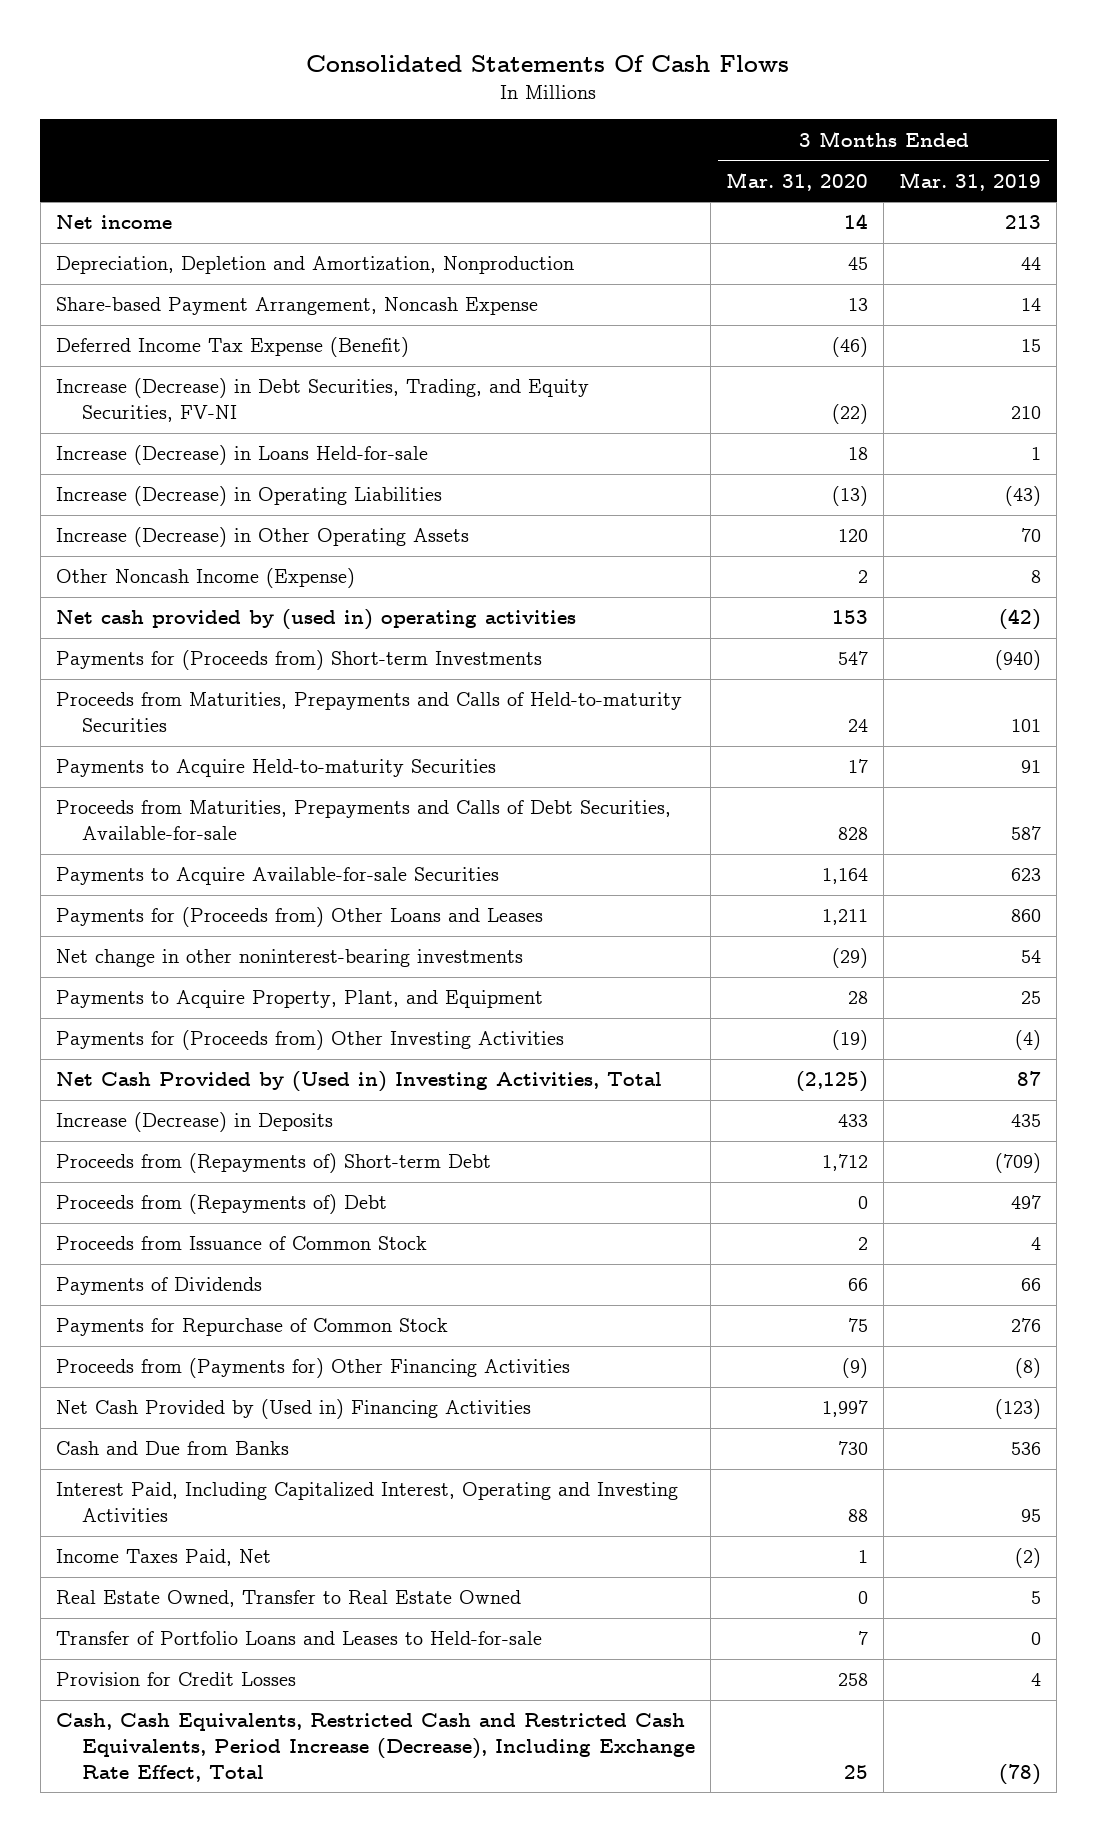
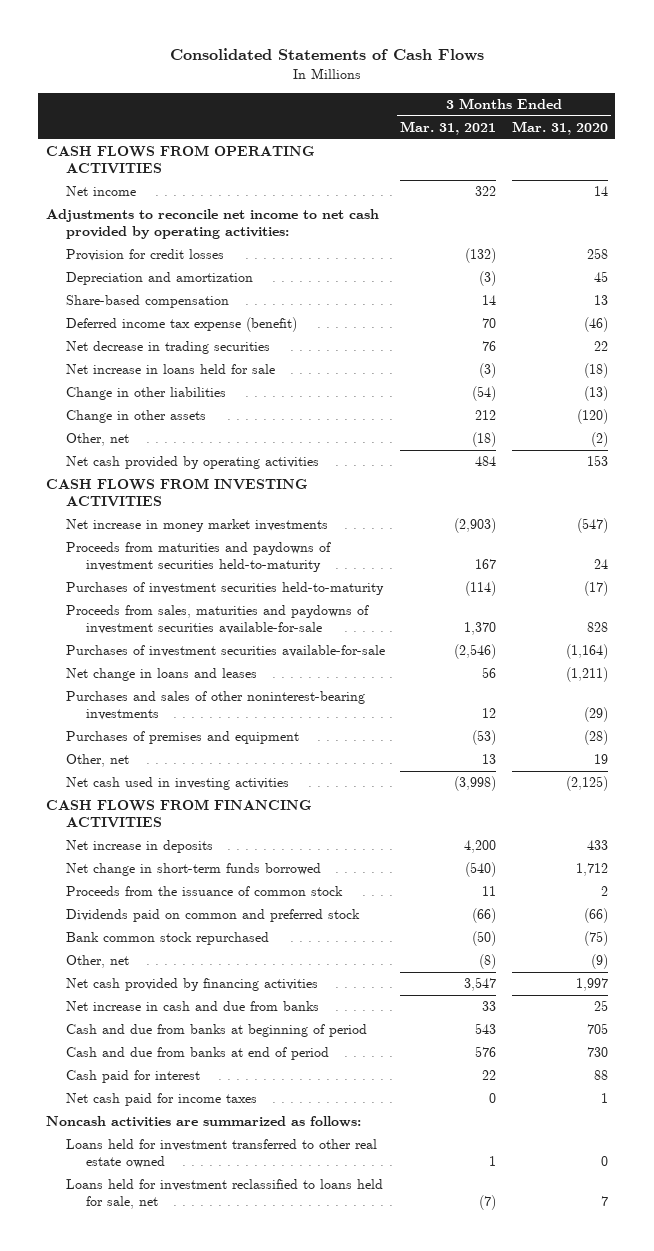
- Consolidated Statements Of Cash Flows
+ Consolidated Statements of Cash Flows
- | 3 Months Ended Mar. 31, 2020 | 3 Months Ended Mar. 31, 2019
+ | 3 Months Ended Mar. 31, 2021 | 3 Months Ended Mar. 31, 2020
+ CASH FLOWS FROM OPERATING ACTIVITIES
- Depreciation, Depletion and Amortization, Nonproduction | 45 | 44
- Share-based Payment Arrangement, Noncash Expense | 13 | 14
- Deferred Income Tax Expense (Benefit) | (46) | 15
- Increase (Decrease) in Debt Securities, Trading, and Equity Securities, FV-NI | (22) | 210
- Increase (Decrease) in Loans Held-for-sale | 18 | 1
- Increase (Decrease) in Operating Liabilities | (13) | (43)
- Increase (Decrease) in Other Operating Assets | 120 | 70
- Other Noncash Income (Expense) | 2 | 8
- Net cash provided by (used in) operating activities | 153 | (42)
- Payments for (Proceeds from) Short-term Investments | 547 | (940)
- Proceeds from Maturities, Prepayments and Calls of Held-to-maturity Securities | 24 | 101
- Payments to Acquire Held-to-maturity Securities | 17 | 91
- Proceeds from Maturities, Prepayments and Calls of Debt Securities, Available-for-sale | 828 | 587
- Payments to Acquire Available-for-sale Securities | 1,164 | 623
- Payments for (Proceeds from) Other Loans and Leases | 1,211 | 860
- Net change in other noninterest-bearing investments | (29) | 54
- Payments to Acquire Property, Plant, and Equipment | 28 | 25
- Payments for (Proceeds from) Other Investing Activities | (19) | (4)
- Net Cash Provided by (Used in) Investing Activities, Total | (2,125) | 87
- Increase (Decrease) in Deposits | 433 | 435
- Proceeds from (Repayments of) Short-term Debt | 1,712 | (709)
- Proceeds from (Repayments of) Debt | 0 | 497
- Proceeds from Issuance of Common Stock | 2 | 4
- Payments of Dividends | 66 | 66
- Payments for Repurchase of Common Stock | 75 | 276
- Proceeds from (Payments for) Other Financing Activities | (9) | (8)
- Net Cash Provided by (Used in) Financing Activities | 1,997 | (123)
- Cash and Due from Banks | 730 | 536
- Interest Paid, Including Capitalized Interest, Operating and Investing Activities | 88 | 95
- Income Taxes Paid, Net | 1 | (2)
- Real Estate Owned, Transfer to Real Estate Owned | 0 | 5
- Transfer of Portfolio Loans and Leases to Held-for-sale | 7 | 0
- Provision for Credit Losses | 258 | 4
- Cash, Cash Equivalents, Restricted Cash and Restricted Cash Equivalents, Period Increase (Decrease), Including Exchange Rate Effect, Total | 25 | (78)
+ Adjustments to reconcile net income to net cash provided by operating activities:
+ Provision for credit losses | (132) | 258
+ Depreciation and amortization | (3) | 45
+ Share-based compensation | 14 | 13
+ Deferred income tax expense (benefit) | 70 | (46)
+ Net decrease in trading securities | 76 | 22
+ Net increase in loans held for sale | (3) | (18)
+ Change in other liabilities | (54) | (13)
+ Change in other assets | 212 | (120)
+ Other, net | (18) | (2)
+ Net cash provided by operating activities | 484 | 153
+ CASH FLOWS FROM INVESTING ACTIVITIES
+ Net increase in money market investments | (2,903) | (547)
+ Proceeds from maturities and paydowns of investment securities held-to-maturity | 167 | 24
+ Purchases of investment securities held-to-maturity | (114) | (17)
+ Proceeds from sales, maturities and paydowns of investment securities available-for-sale | 1,370 | 828
+ Purchases of investment securities available-for-sale | (2,546) | (1,164)
+ Net change in loans and leases | 56 | (1,211)
+ Purchases and sales of other noninterest-bearing investments | 12 | (29)
+ Purchases of premises and equipment | (53) | (28)
+ Other, net | 13 | 19
+ Net cash used in investing activities | (3,998) | (2,125)
+ CASH FLOWS FROM FINANCING ACTIVITIES
+ Net increase in deposits | 4,200 | 433
+ Net change in short-term funds borrowed | (540) | 1,712
+ Proceeds from the issuance of common stock | 11 | 2
+ Dividends paid on common and preferred stock | (66) | (66)
+ Bank common stock repurchased | (50) | (75)
+ Other, net | (8) | (9)
+ Net cash provided by financing activities | 3,547 | 1,997
+ Net increase in cash and due from banks | 33 | 25
+ Cash and due from banks at beginning of period | 543 | 705
+ Cash and due from banks at end of period | 576 | 730
+ Cash paid for interest | 22 | 88
+ Net cash paid for income taxes | 0 | 1
+ Noncash activities are summarized as follows:
+ Loans held for investment transferred to other real estate owned | 1 | 0
+ Loans held for investment reclassified to loans held for sale, net | (7) | 7

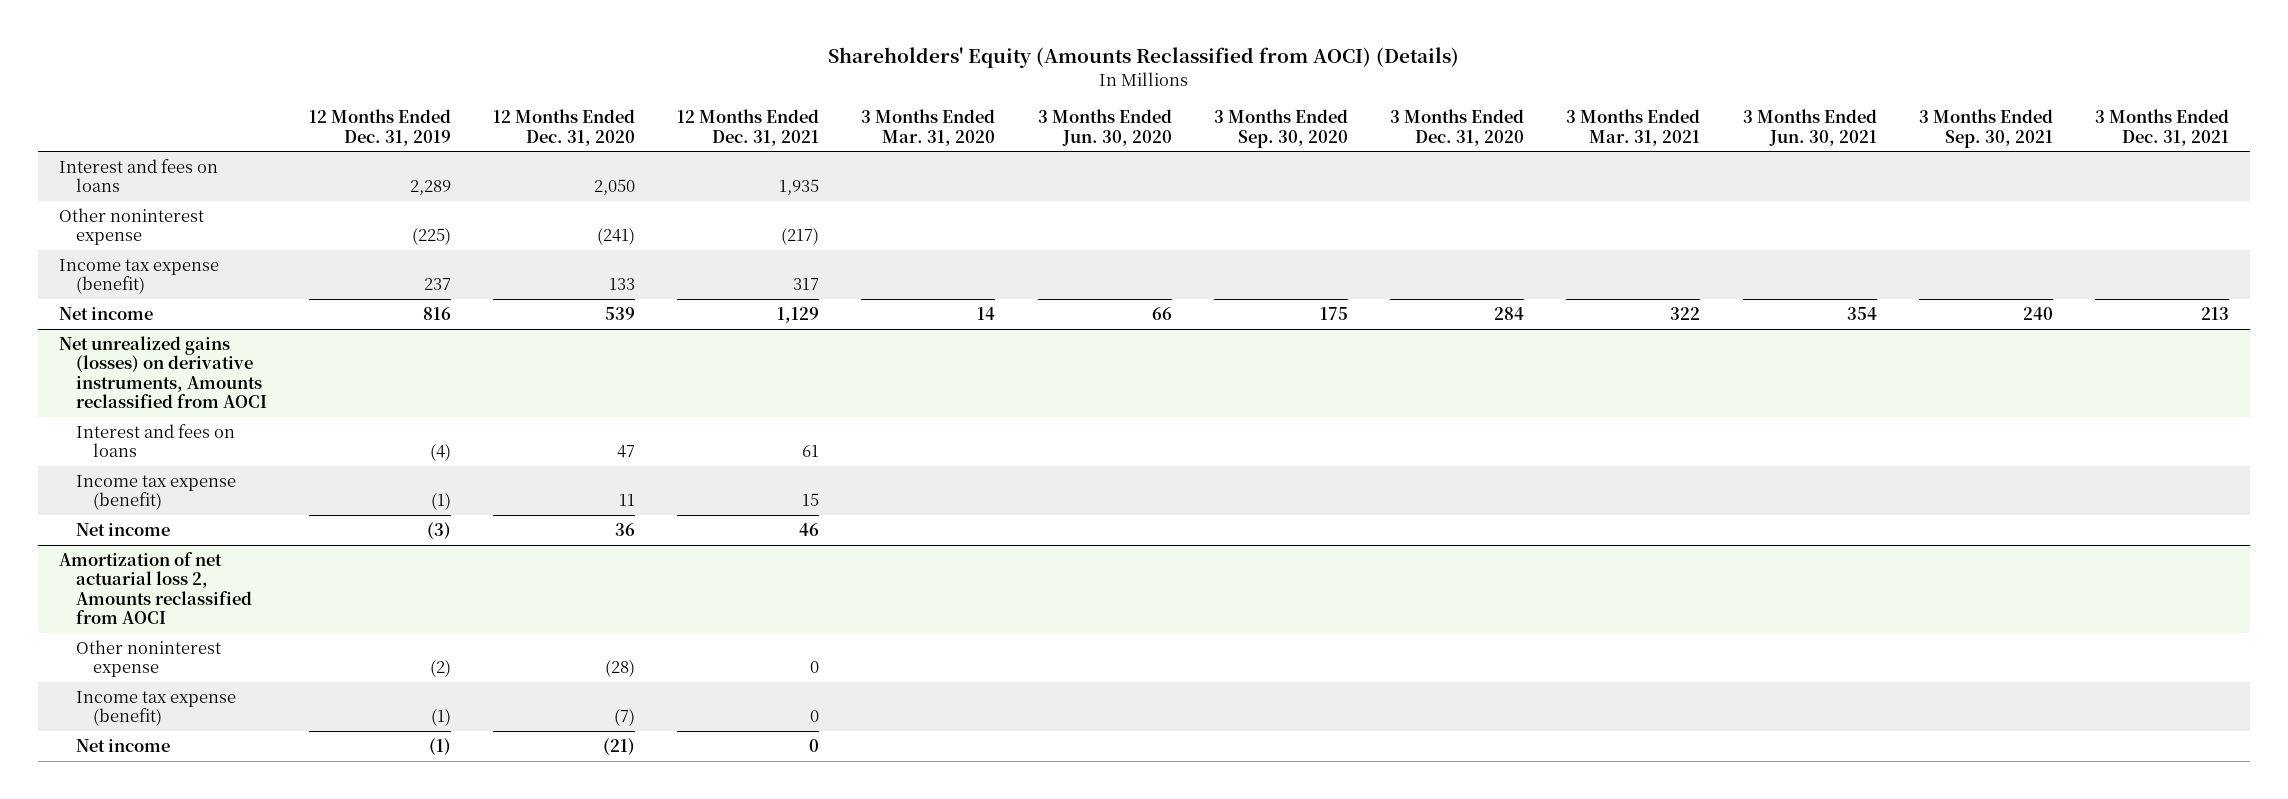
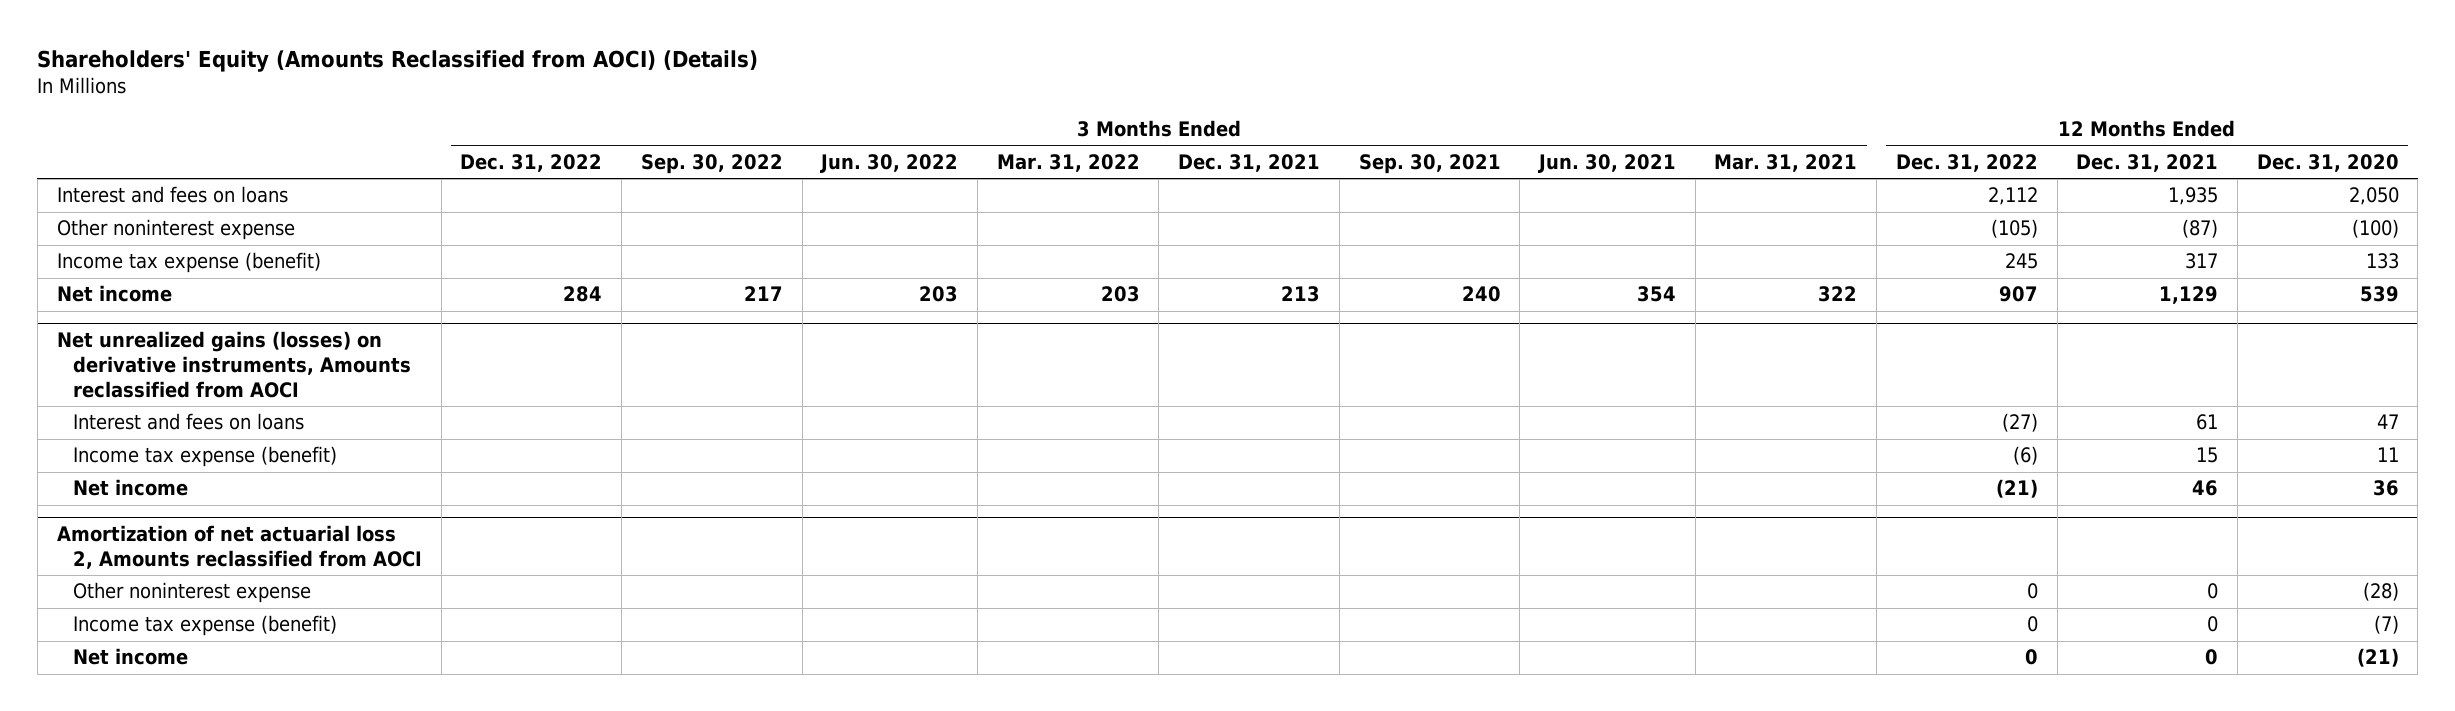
- | 12 Months Ended Dec. 31, 2019 | 12 Months Ended Dec. 31, 2020 | 12 Months Ended Dec. 31, 2021 | 3 Months Ended Mar. 31, 2020 | 3 Months Ended Jun. 30, 2020 | 3 Months Ended Sep. 30, 2020 | 3 Months Ended Dec. 31, 2020 | 3 Months Ended Mar. 31, 2021 | 3 Months Ended Jun. 30, 2021 | 3 Months Ended Sep. 30, 2021 | 3 Months Ended Dec. 31, 2021
+ | 3 Months Ended Dec. 31, 2022 | 3 Months Ended Sep. 30, 2022 | 3 Months Ended Jun. 30, 2022 | 3 Months Ended Mar. 31, 2022 | 3 Months Ended Dec. 31, 2021 | 3 Months Ended Sep. 30, 2021 | 3 Months Ended Jun. 30, 2021 | 3 Months Ended Mar. 31, 2021 | 12 Months Ended Dec. 31, 2022 | 12 Months Ended Dec. 31, 2021 | 12 Months Ended Dec. 31, 2020
- Other noninterest expense | (225) | (241) | (217) | | | | | | | |
+ Other noninterest expense | | | | | | | | | (105) | (87) | (100)

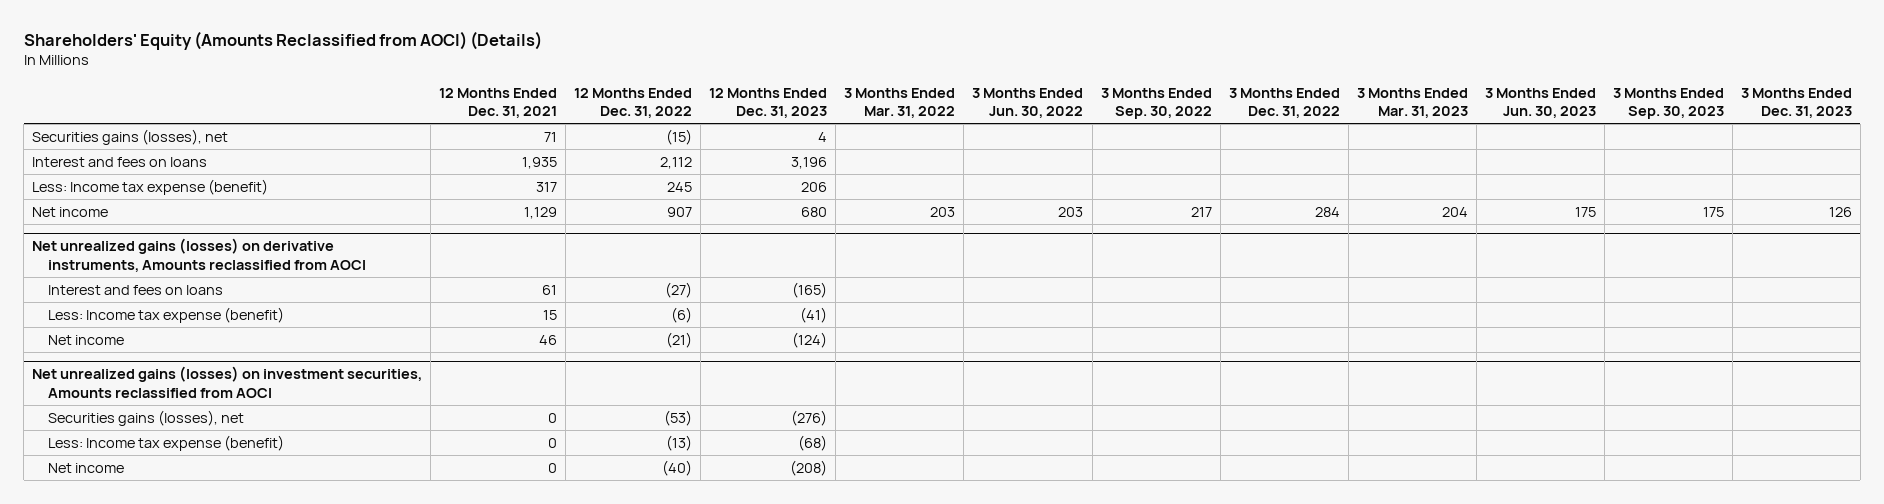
- | 3 Months Ended Dec. 31, 2022 | 3 Months Ended Sep. 30, 2022 | 3 Months Ended Jun. 30, 2022 | 3 Months Ended Mar. 31, 2022 | 3 Months Ended Dec. 31, 2021 | 3 Months Ended Sep. 30, 2021 | 3 Months Ended Jun. 30, 2021 | 3 Months Ended Mar. 31, 2021 | 12 Months Ended Dec. 31, 2022 | 12 Months Ended Dec. 31, 2021 | 12 Months Ended Dec. 31, 2020
+ | 12 Months Ended Dec. 31, 2021 | 12 Months Ended Dec. 31, 2022 | 12 Months Ended Dec. 31, 2023 | 3 Months Ended Mar. 31, 2022 | 3 Months Ended Jun. 30, 2022 | 3 Months Ended Sep. 30, 2022 | 3 Months Ended Dec. 31, 2022 | 3 Months Ended Mar. 31, 2023 | 3 Months Ended Jun. 30, 2023 | 3 Months Ended Sep. 30, 2023 | 3 Months Ended Dec. 31, 2023
+ Securities gains (losses), net | 71 | (15) | 4 | | | | | | | |
- Other noninterest expense | | | | | | | | | (105) | (87) | (100)
- Income tax expense (benefit) | | | | | | | | | 245 | 317 | 133
+ Less: Income tax expense (benefit) | 317 | 245 | 206 | | | | | | | |
@ Net unrealized gains (losses) on derivative instruments, Amounts reclassified from AOCI
- Income tax expense (benefit) | | | | | | | | | (6) | 15 | 11
+ Less: Income tax expense (benefit) | 15 | (6) | (41) | | | | | | | |
- Amortization of net actuarial loss 2, Amounts reclassified from AOCI
- Other noninterest expense | | | | | | | | | 0 | 0 | (28)
- Income tax expense (benefit) | | | | | | | | | 0 | 0 | (7)
- Net income | | | | | | | | | 0 | 0 | (21)
+ Net unrealized gains (losses) on investment securities, Amounts reclassified from AOCI
+ Securities gains (losses), net | 0 | (53) | (276) | | | | | | | |
+ Less: Income tax expense (benefit) | 0 | (13) | (68) | | | | | | | |
+ Net income | 0 | (40) | (208) | | | | | | | |

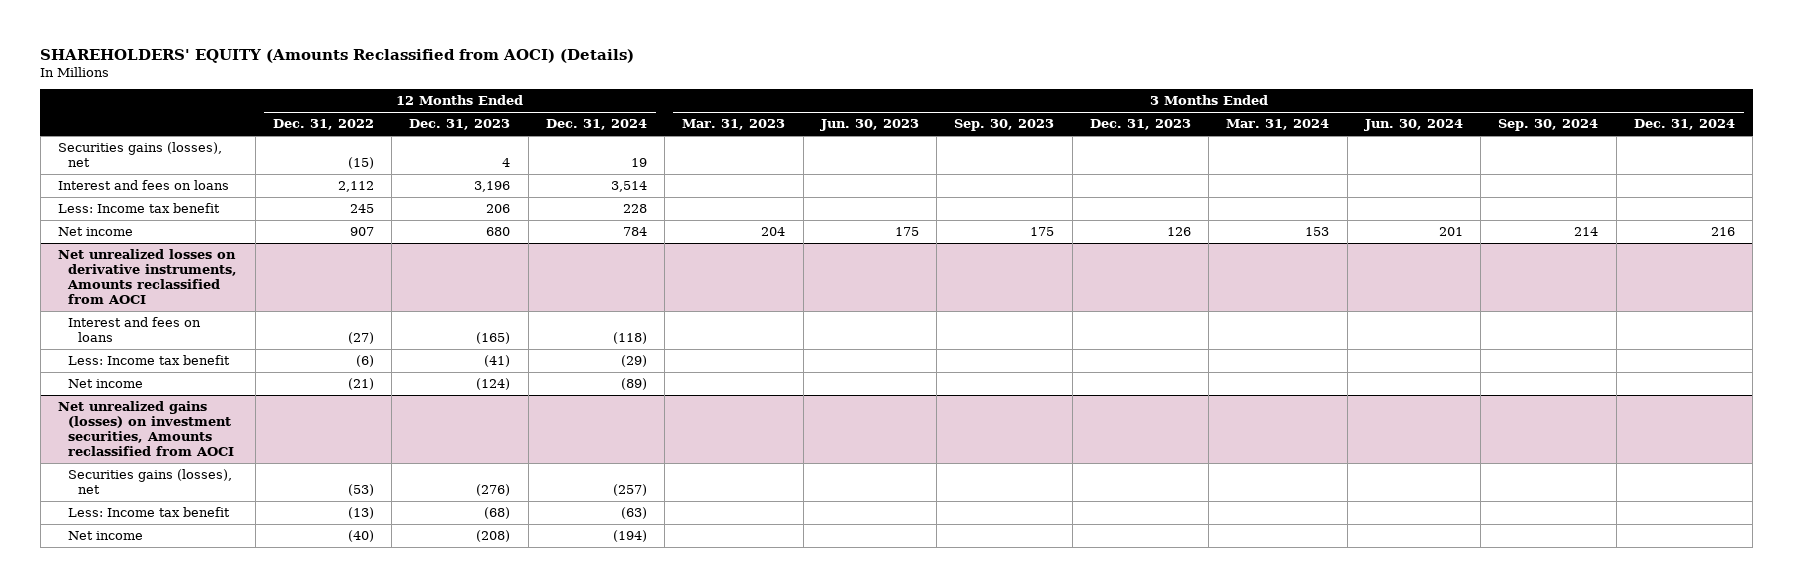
- Shareholders' Equity (Amounts Reclassified from AOCI) (Details)
+ SHAREHOLDERS' EQUITY (Amounts Reclassified from AOCI) (Details)
- | 12 Months Ended Dec. 31, 2021 | 12 Months Ended Dec. 31, 2022 | 12 Months Ended Dec. 31, 2023 | 3 Months Ended Mar. 31, 2022 | 3 Months Ended Jun. 30, 2022 | 3 Months Ended Sep. 30, 2022 | 3 Months Ended Dec. 31, 2022 | 3 Months Ended Mar. 31, 2023 | 3 Months Ended Jun. 30, 2023 | 3 Months Ended Sep. 30, 2023 | 3 Months Ended Dec. 31, 2023
+ | 12 Months Ended Dec. 31, 2022 | 12 Months Ended Dec. 31, 2023 | 12 Months Ended Dec. 31, 2024 | 3 Months Ended Mar. 31, 2023 | 3 Months Ended Jun. 30, 2023 | 3 Months Ended Sep. 30, 2023 | 3 Months Ended Dec. 31, 2023 | 3 Months Ended Mar. 31, 2024 | 3 Months Ended Jun. 30, 2024 | 3 Months Ended Sep. 30, 2024 | 3 Months Ended Dec. 31, 2024
- Less: Income tax expense (benefit) | 317 | 245 | 206 | | | | | | | |
+ Less: Income tax benefit | 245 | 206 | 228 | | | | | | | |
- Net unrealized gains (losses) on derivative instruments, Amounts reclassified from AOCI
+ Net unrealized losses on derivative instruments, Amounts reclassified from AOCI
- Less: Income tax expense (benefit) | 15 | (6) | (41) | | | | | | | |
+ Less: Income tax benefit | (6) | (41) | (29) | | | | | | | |
@ Net unrealized gains (losses) on investment securities, Amounts reclassified from AOCI
- Less: Income tax expense (benefit) | 0 | (13) | (68) | | | | | | | |
+ Less: Income tax benefit | (13) | (68) | (63) | | | | | | | |

